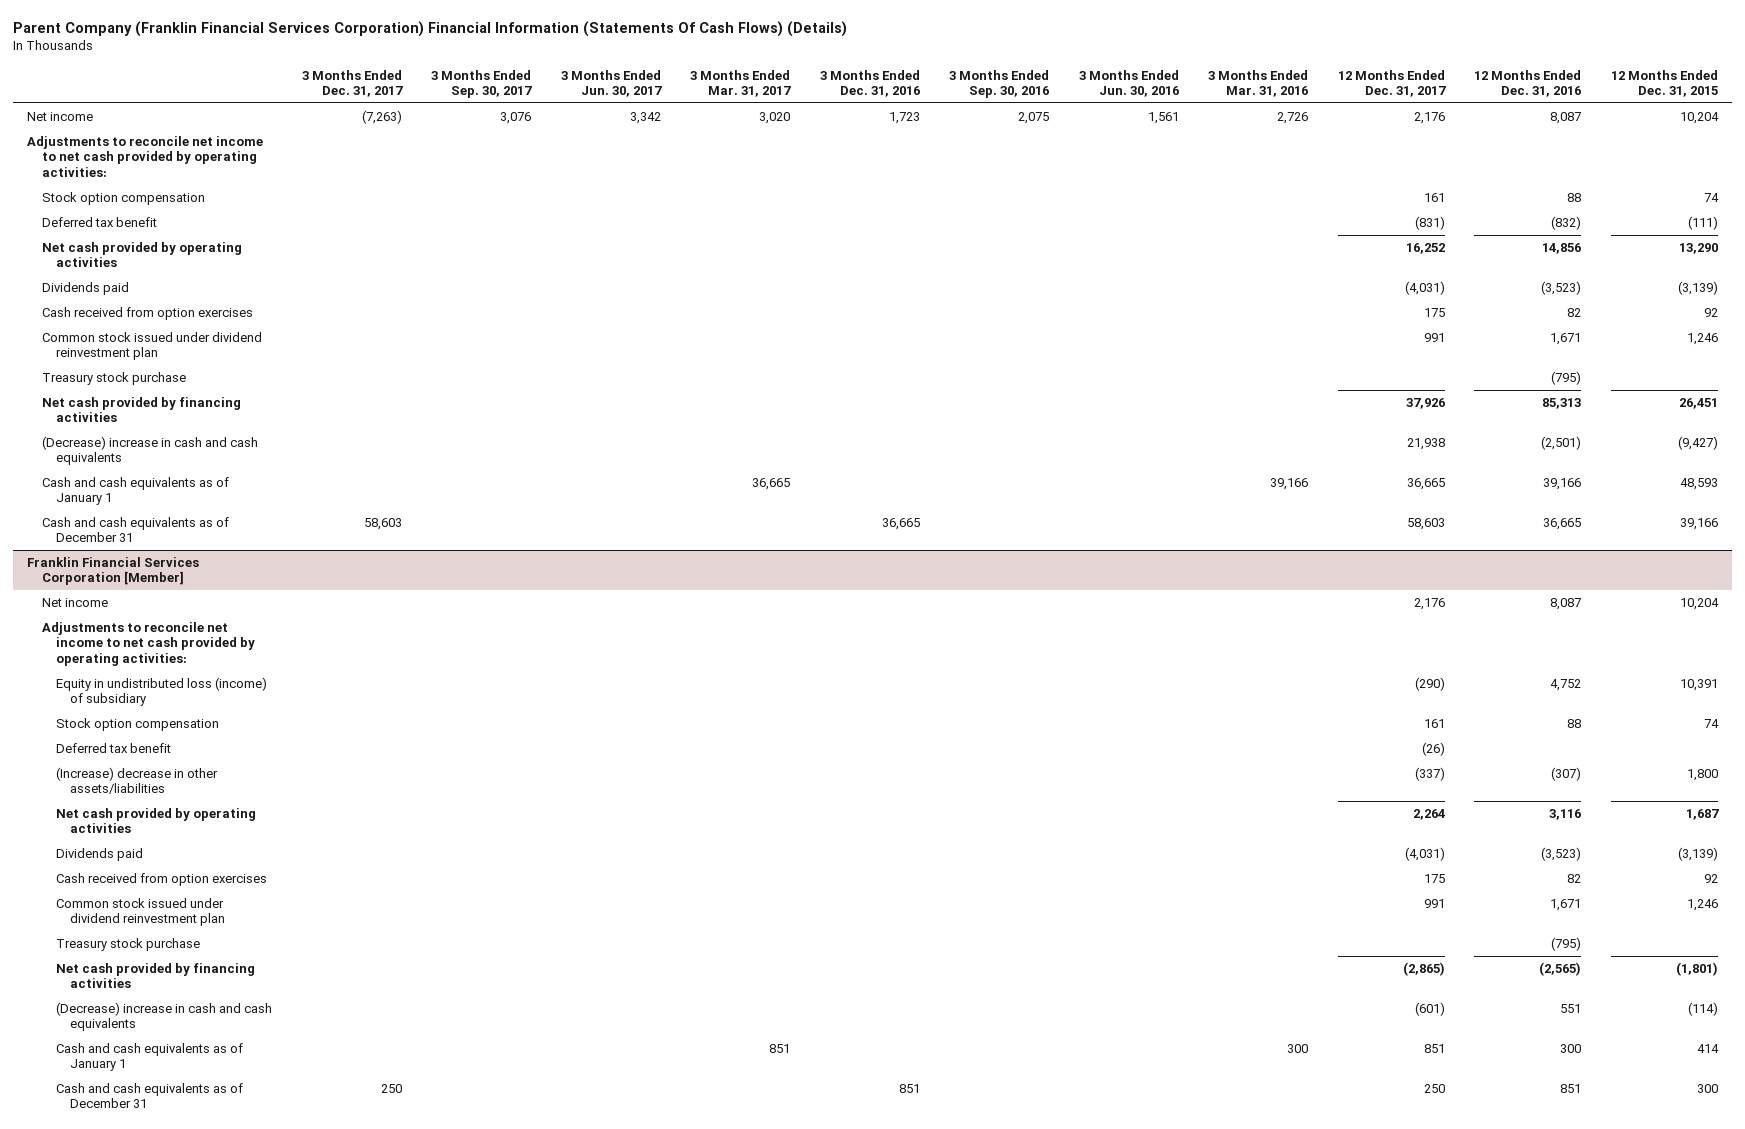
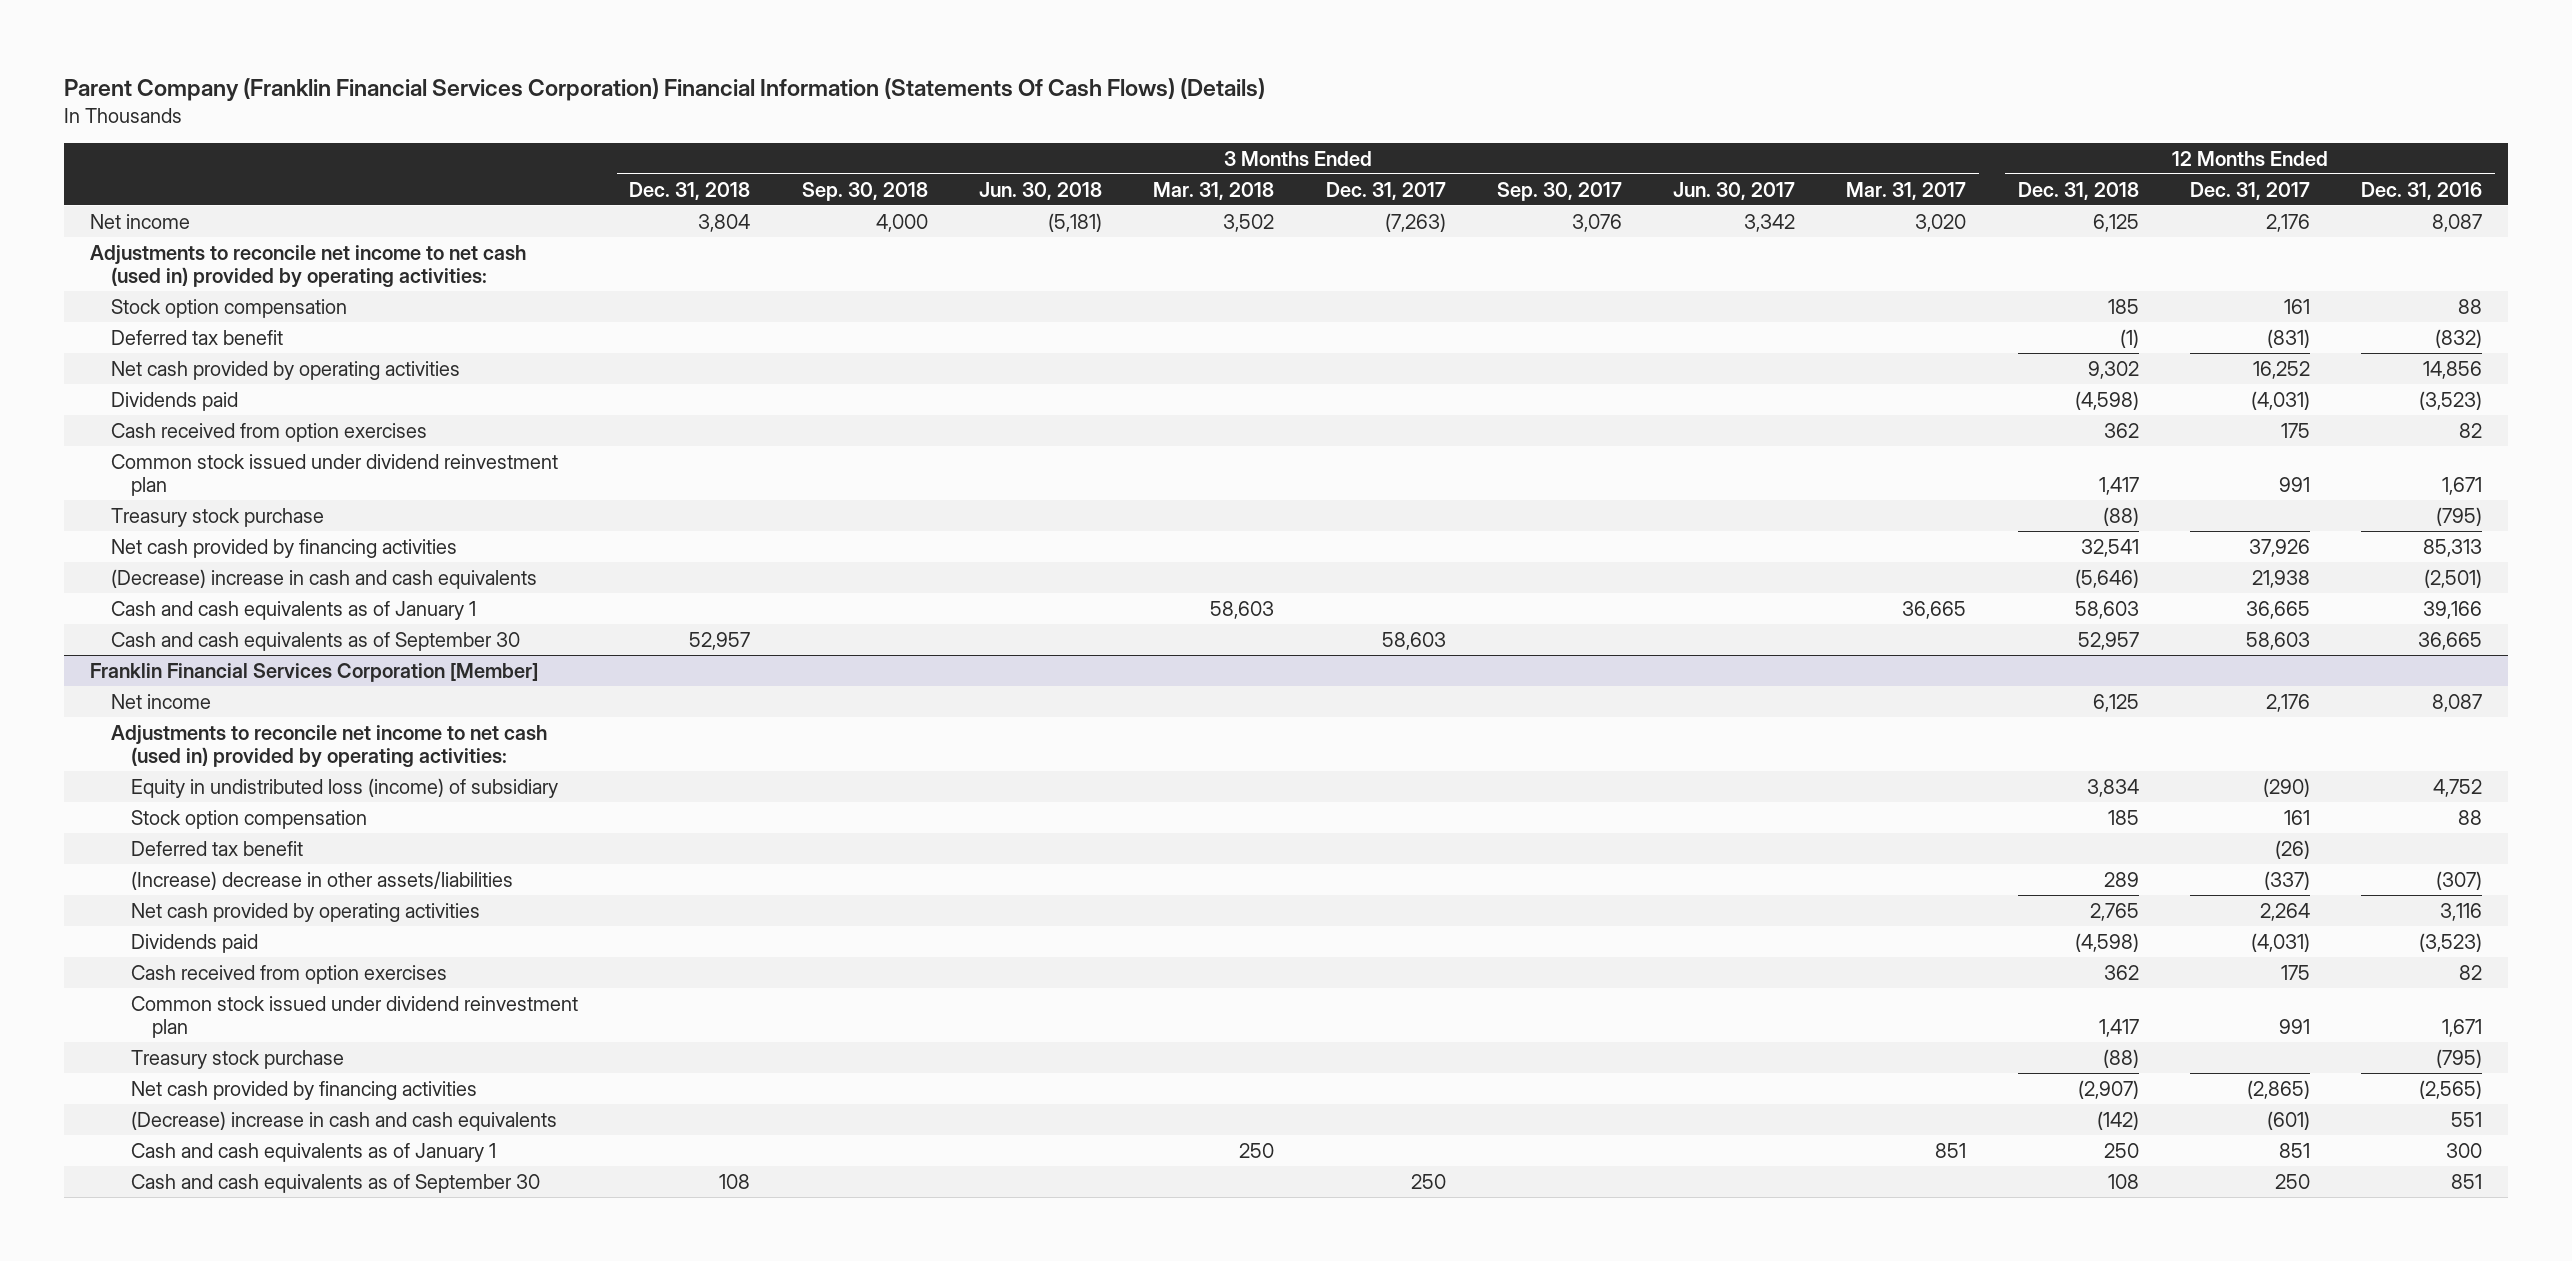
- | 3 Months Ended Dec. 31, 2017 | 3 Months Ended Sep. 30, 2017 | 3 Months Ended Jun. 30, 2017 | 3 Months Ended Mar. 31, 2017 | 3 Months Ended Dec. 31, 2016 | 3 Months Ended Sep. 30, 2016 | 3 Months Ended Jun. 30, 2016 | 3 Months Ended Mar. 31, 2016 | 12 Months Ended Dec. 31, 2017 | 12 Months Ended Dec. 31, 2016 | 12 Months Ended Dec. 31, 2015
+ | 3 Months Ended Dec. 31, 2018 | 3 Months Ended Sep. 30, 2018 | 3 Months Ended Jun. 30, 2018 | 3 Months Ended Mar. 31, 2018 | 3 Months Ended Dec. 31, 2017 | 3 Months Ended Sep. 30, 2017 | 3 Months Ended Jun. 30, 2017 | 3 Months Ended Mar. 31, 2017 | 12 Months Ended Dec. 31, 2018 | 12 Months Ended Dec. 31, 2017 | 12 Months Ended Dec. 31, 2016
- Adjustments to reconcile net income to net cash provided by operating activities:
+ Adjustments to reconcile net income to net cash (used in) provided by operating activities:
- Cash and cash equivalents as of December 31 | 58,603 | | | | 36,665 | | | | 58,603 | 36,665 | 39,166
+ Cash and cash equivalents as of September 30 | 52,957 | | | | 58,603 | | | | 52,957 | 58,603 | 36,665
@ Franklin Financial Services Corporation [Member]
- Adjustments to reconcile net income to net cash provided by operating activities:
+ Adjustments to reconcile net income to net cash (used in) provided by operating activities:
- Cash and cash equivalents as of December 31 | 250 | | | | 851 | | | | 250 | 851 | 300
+ Cash and cash equivalents as of September 30 | 108 | | | | 250 | | | | 108 | 250 | 851

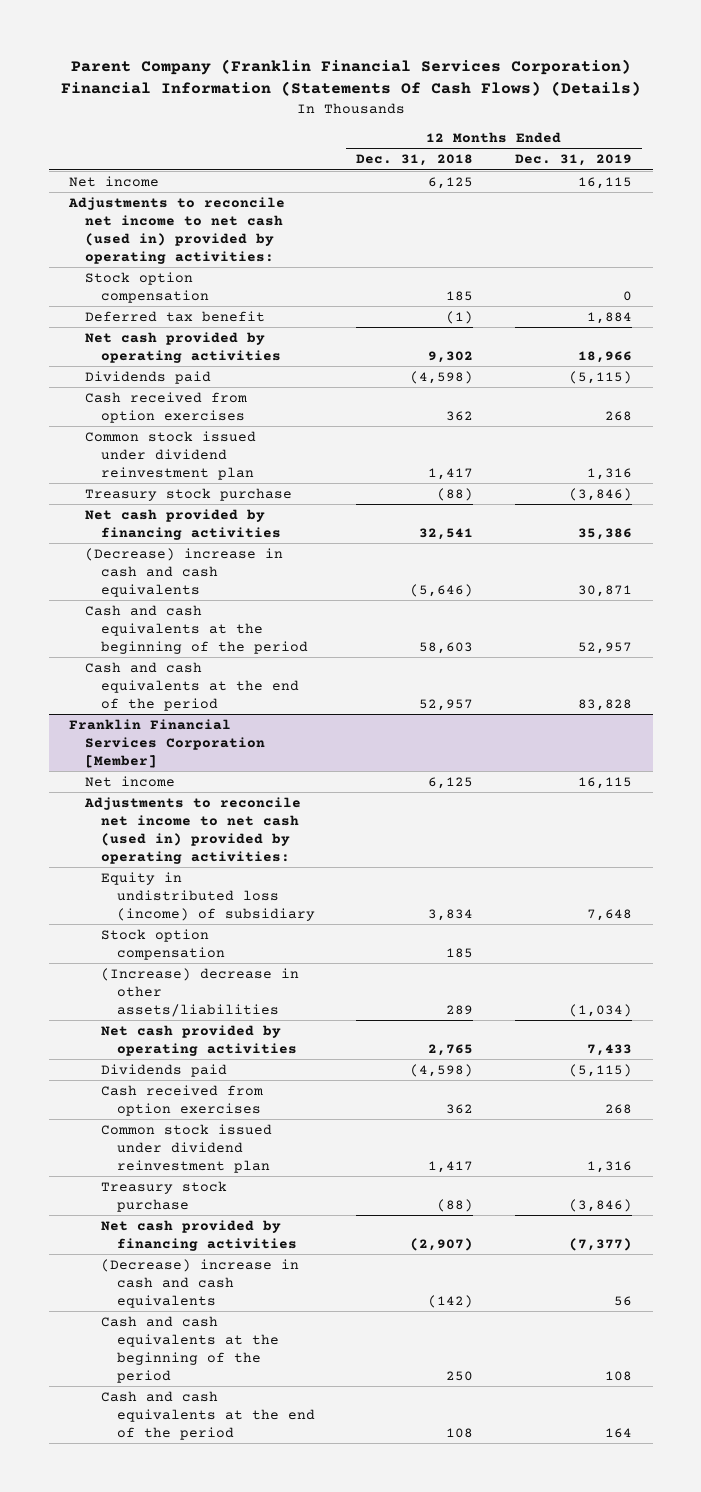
- | 3 Months Ended Dec. 31, 2018 | 3 Months Ended Sep. 30, 2018 | 3 Months Ended Jun. 30, 2018 | 3 Months Ended Mar. 31, 2018 | 3 Months Ended Dec. 31, 2017 | 3 Months Ended Sep. 30, 2017 | 3 Months Ended Jun. 30, 2017 | 3 Months Ended Mar. 31, 2017 | 12 Months Ended Dec. 31, 2018 | 12 Months Ended Dec. 31, 2017 | 12 Months Ended Dec. 31, 2016
+ | 12 Months Ended Dec. 31, 2018 | 12 Months Ended Dec. 31, 2019
- Cash and cash equivalents as of January 1 | | | | 58,603 | | | | 36,665 | 58,603 | 36,665 | 39,166
- Cash and cash equivalents as of September 30 | 52,957 | | | | 58,603 | | | | 52,957 | 58,603 | 36,665
+ Cash and cash equivalents at the beginning of the period | 58,603 | 52,957
+ Cash and cash equivalents at the end of the period | 52,957 | 83,828
@ Franklin Financial Services Corporation [Member]
- Deferred tax benefit | | | | | | | | | | (26) |
- Cash and cash equivalents as of January 1 | | | | 250 | | | | 851 | 250 | 851 | 300
- Cash and cash equivalents as of September 30 | 108 | | | | 250 | | | | 108 | 250 | 851
+ Cash and cash equivalents at the beginning of the period | 250 | 108
+ Cash and cash equivalents at the end of the period | 108 | 164

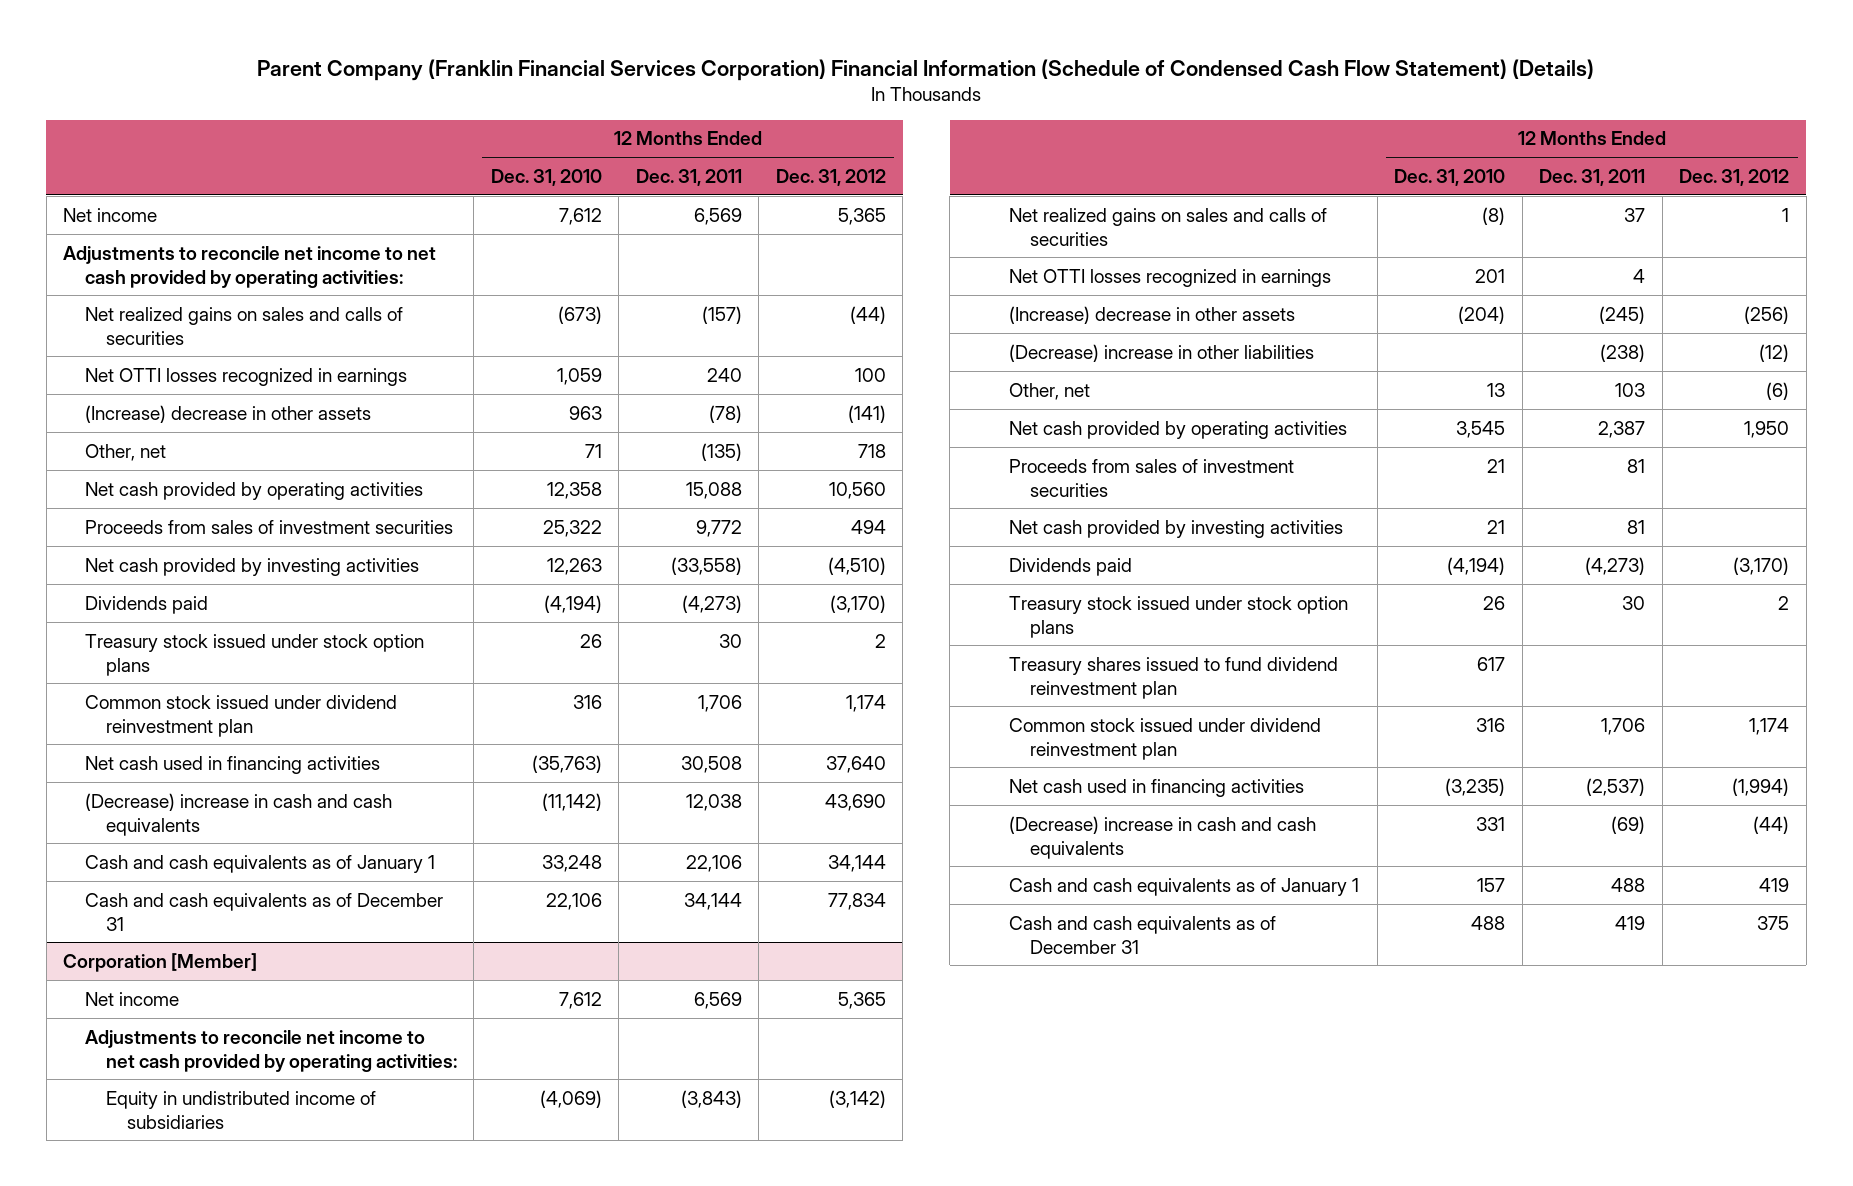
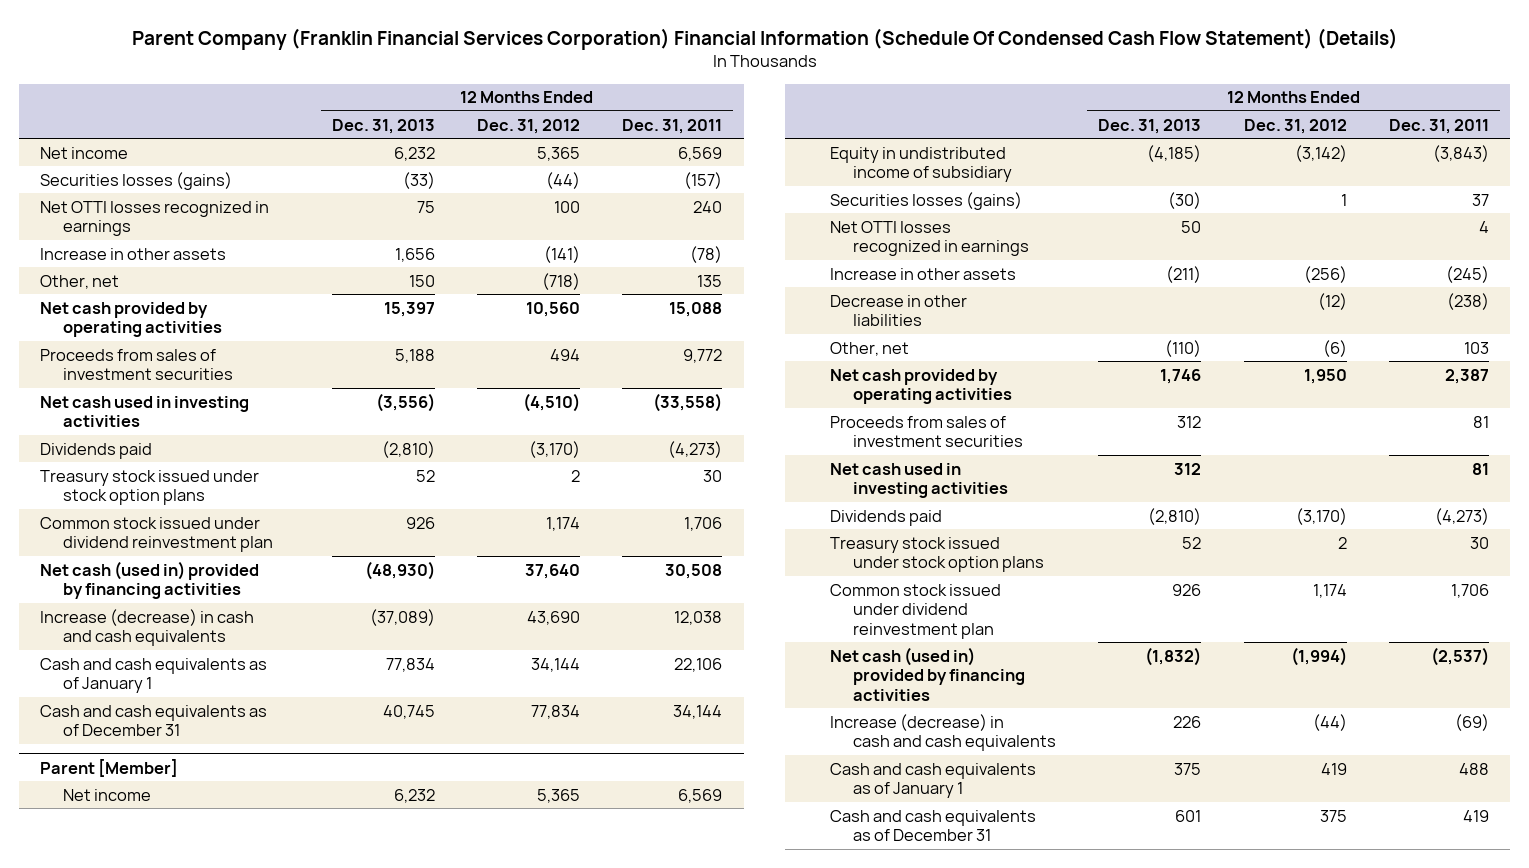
- Parent Company (Franklin Financial Services Corporation) Financial Information (Schedule of Condensed Cash Flow Statement) (Details)
+ Parent Company (Franklin Financial Services Corporation) Financial Information (Schedule Of Condensed Cash Flow Statement) (Details)
- | 12 Months Ended Dec. 31, 2010 | 12 Months Ended Dec. 31, 2011 | 12 Months Ended Dec. 31, 2012
+ | 12 Months Ended Dec. 31, 2013 | 12 Months Ended Dec. 31, 2012 | 12 Months Ended Dec. 31, 2011
- Adjustments to reconcile net income to net cash provided by operating activities:
- Net realized gains on sales and calls of securities | (673) | (157) | (44)
+ Securities losses (gains) | (33) | (44) | (157)
- (Increase) decrease in other assets | 963 | (78) | (141)
- Other, net | 71 | (135) | 718
+ Increase in other assets | 1,656 | (141) | (78)
+ Other, net | 150 | (718) | 135
- Net cash provided by investing activities | 12,263 | (33,558) | (4,510)
+ Net cash used in investing activities | (3,556) | (4,510) | (33,558)
- Net cash used in financing activities | (35,763) | 30,508 | 37,640
- (Decrease) increase in cash and cash equivalents | (11,142) | 12,038 | 43,690
+ Net cash (used in) provided by financing activities | (48,930) | 37,640 | 30,508
+ Increase (decrease) in cash and cash equivalents | (37,089) | 43,690 | 12,038
- Corporation [Member]
+ Parent [Member]
- Adjustments to reconcile net income to net cash provided by operating activities:
- Equity in undistributed income of subsidiaries | (4,069) | (3,843) | (3,142)
- Net realized gains on sales and calls of securities | (8) | 37 | 1
+ Equity in undistributed income of subsidiary | (4,185) | (3,142) | (3,843)
+ Securities losses (gains) | (30) | 1 | 37
- (Increase) decrease in other assets | (204) | (245) | (256)
- (Decrease) increase in other liabilities | | (238) | (12)
+ Increase in other assets | (211) | (256) | (245)
+ Decrease in other liabilities | | (12) | (238)
- Net cash provided by investing activities | 21 | 81 |
+ Net cash used in investing activities | 312 | | 81
- Treasury shares issued to fund dividend reinvestment plan | 617 | |
- Net cash used in financing activities | (3,235) | (2,537) | (1,994)
- (Decrease) increase in cash and cash equivalents | 331 | (69) | (44)
+ Net cash (used in) provided by financing activities | (1,832) | (1,994) | (2,537)
+ Increase (decrease) in cash and cash equivalents | 226 | (44) | (69)

